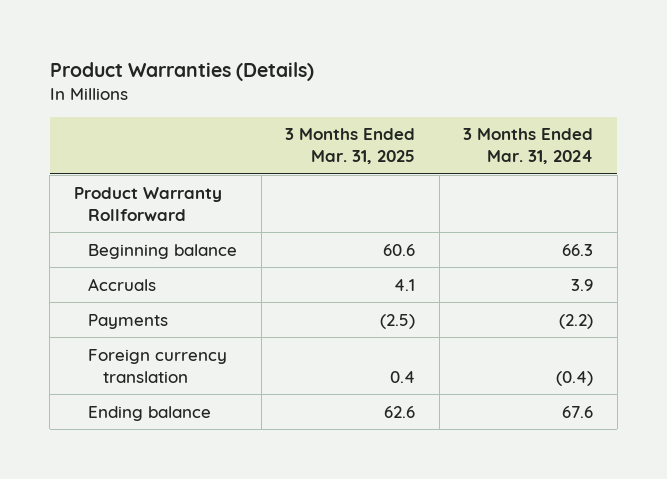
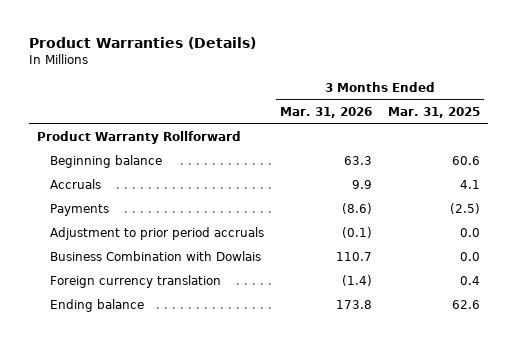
- | 3 Months Ended Mar. 31, 2025 | 3 Months Ended Mar. 31, 2024
+ | 3 Months Ended Mar. 31, 2026 | 3 Months Ended Mar. 31, 2025
+ Adjustment to prior period accruals | (0.1) | 0.0
+ Business Combination with Dowlais | 110.7 | 0.0

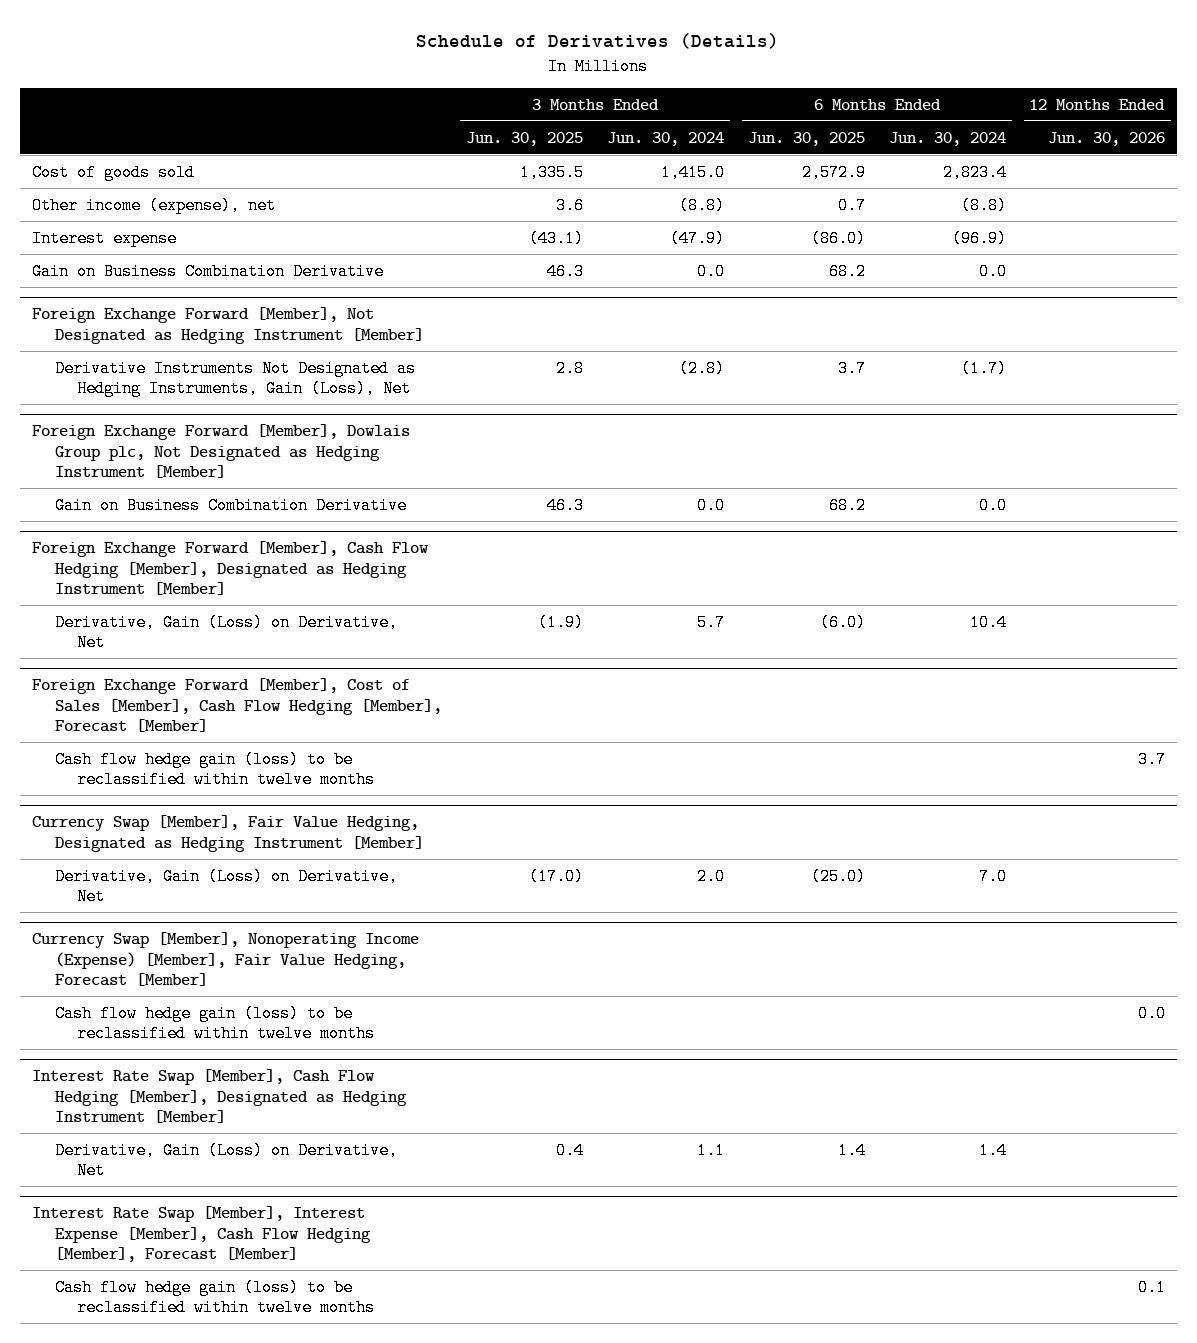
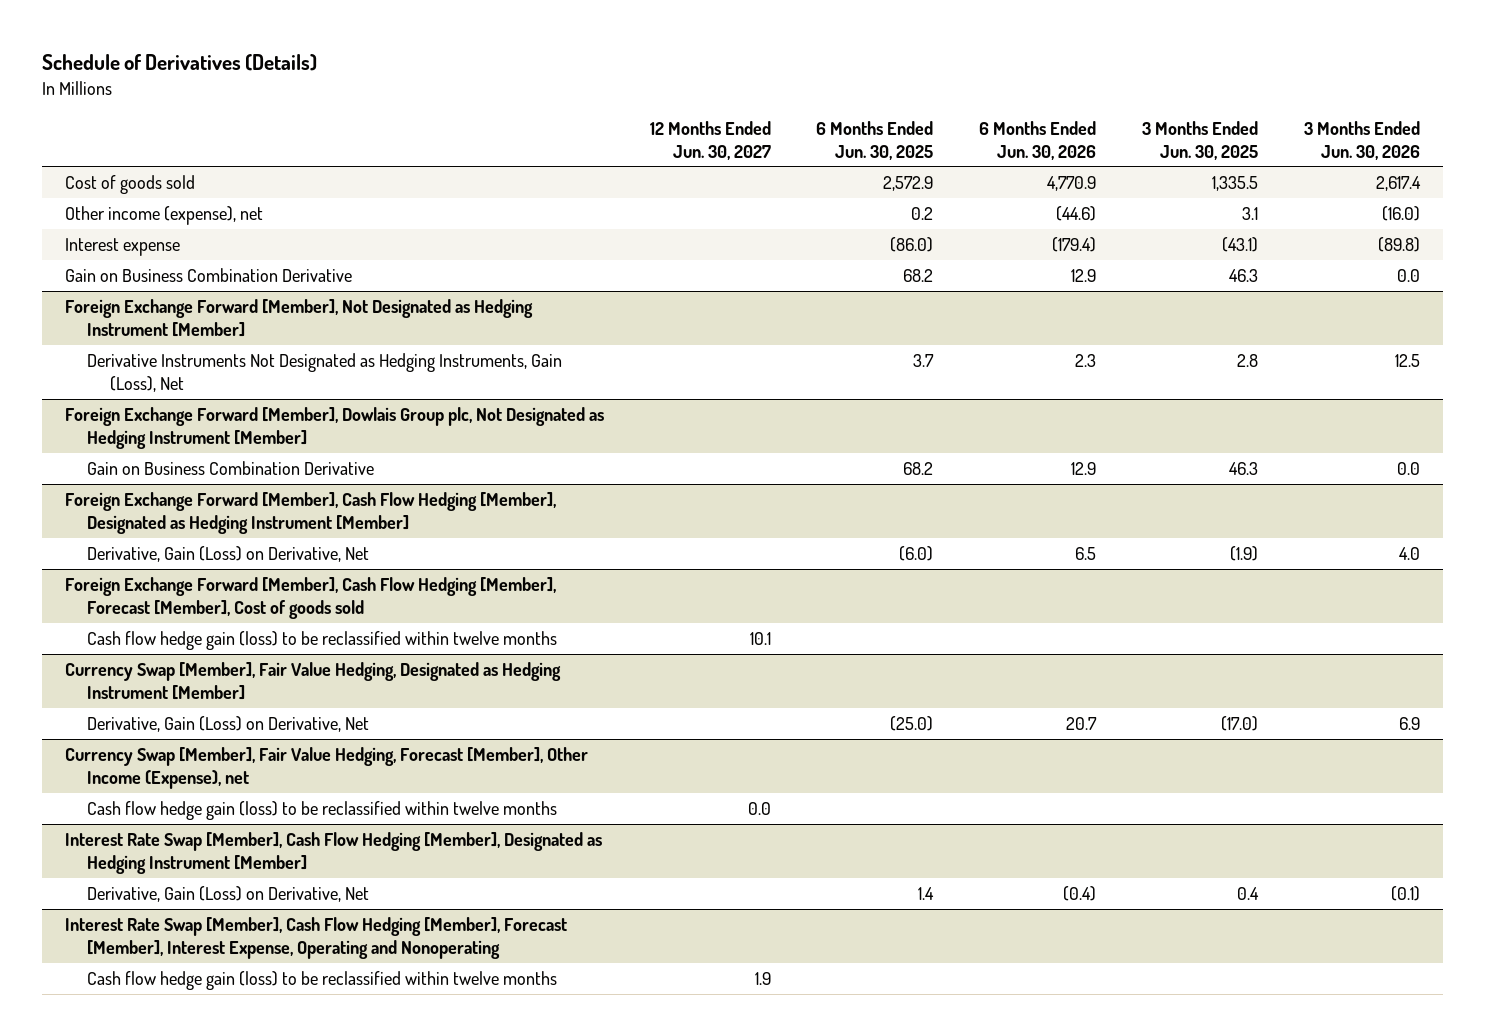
- | 3 Months Ended Jun. 30, 2025 | 3 Months Ended Jun. 30, 2024 | 6 Months Ended Jun. 30, 2025 | 6 Months Ended Jun. 30, 2024 | 12 Months Ended Jun. 30, 2026
+ | 12 Months Ended Jun. 30, 2027 | 6 Months Ended Jun. 30, 2025 | 6 Months Ended Jun. 30, 2026 | 3 Months Ended Jun. 30, 2025 | 3 Months Ended Jun. 30, 2026
- Other income (expense), net | 3.6 | (8.8) | 0.7 | (8.8) |
+ Other income (expense), net | | 0.2 | (44.6) | 3.1 | (16.0)
- Foreign Exchange Forward [Member], Cost of Sales [Member], Cash Flow Hedging [Member], Forecast [Member]
+ Foreign Exchange Forward [Member], Cash Flow Hedging [Member], Forecast [Member], Cost of goods sold
- Currency Swap [Member], Nonoperating Income (Expense) [Member], Fair Value Hedging, Forecast [Member]
+ Currency Swap [Member], Fair Value Hedging, Forecast [Member], Other Income (Expense), net
- Interest Rate Swap [Member], Interest Expense [Member], Cash Flow Hedging [Member], Forecast [Member]
+ Interest Rate Swap [Member], Cash Flow Hedging [Member], Forecast [Member], Interest Expense, Operating and Nonoperating

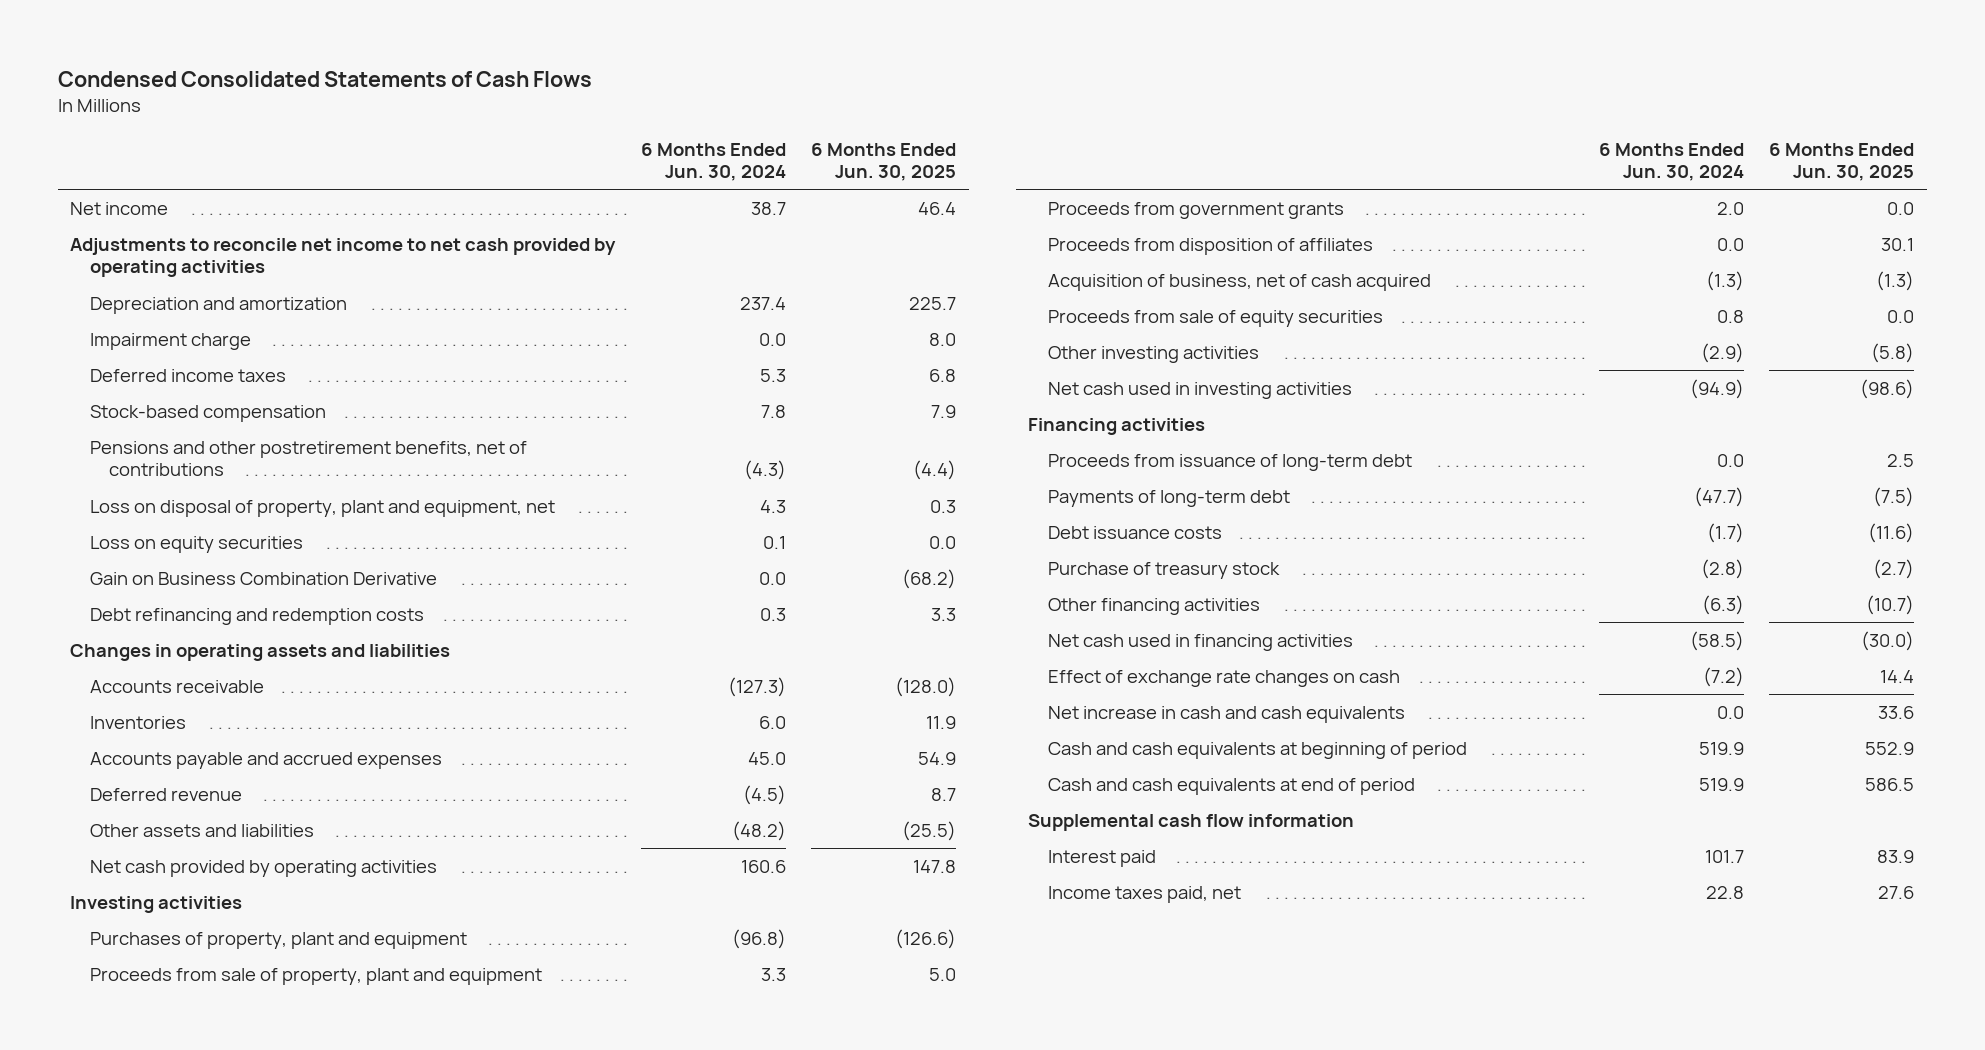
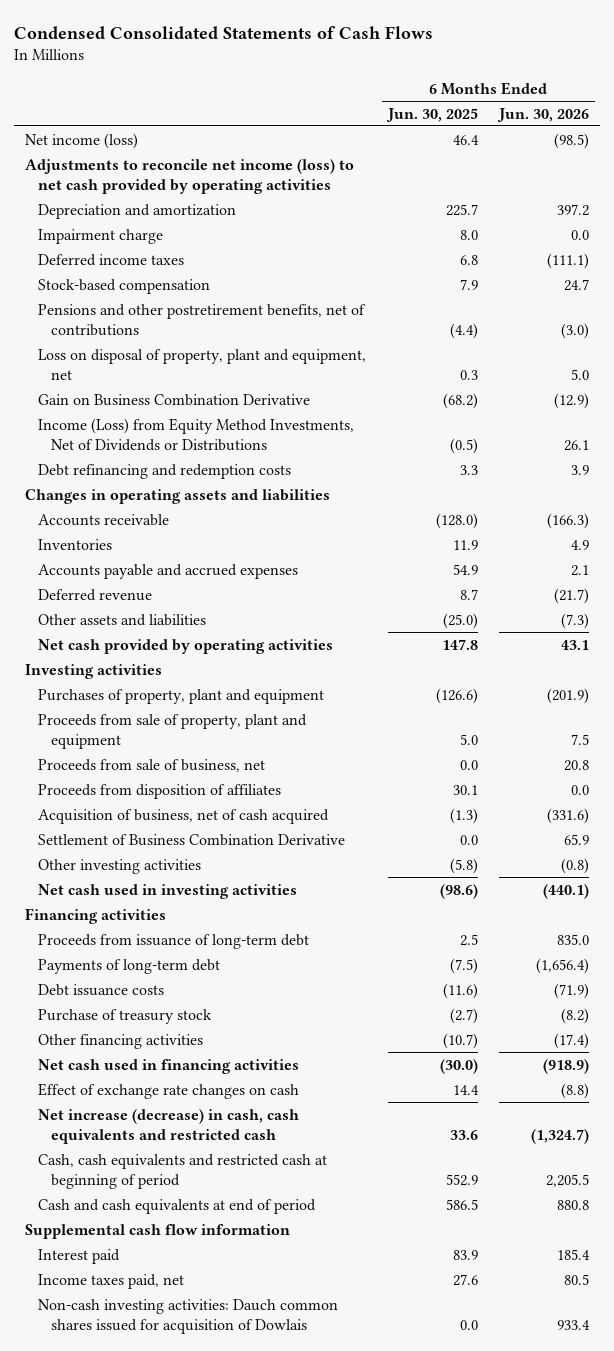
- | 6 Months Ended Jun. 30, 2024 | 6 Months Ended Jun. 30, 2025
+ | 6 Months Ended Jun. 30, 2025 | 6 Months Ended Jun. 30, 2026
- Net income | 38.7 | 46.4
- Adjustments to reconcile net income to net cash provided by operating activities
+ Net income (loss) | 46.4 | (98.5)
+ Adjustments to reconcile net income (loss) to net cash provided by operating activities
- Loss on equity securities | 0.1 | 0.0
+ Income (Loss) from Equity Method Investments, Net of Dividends or Distributions | (0.5) | 26.1
- Other assets and liabilities | (48.2) | (25.5)
+ Other assets and liabilities | (25.0) | (7.3)
- Proceeds from government grants | 2.0 | 0.0
+ Proceeds from sale of business, net | 0.0 | 20.8
- Proceeds from sale of equity securities | 0.8 | 0.0
+ Settlement of Business Combination Derivative | 0.0 | 65.9
- Net increase in cash and cash equivalents | 0.0 | 33.6
- Cash and cash equivalents at beginning of period | 519.9 | 552.9
+ Net increase (decrease) in cash, cash equivalents and restricted cash | 33.6 | (1,324.7)
+ Cash, cash equivalents and restricted cash at beginning of period | 552.9 | 2,205.5
+ Non-cash investing activities: Dauch common shares issued for acquisition of Dowlais | 0.0 | 933.4

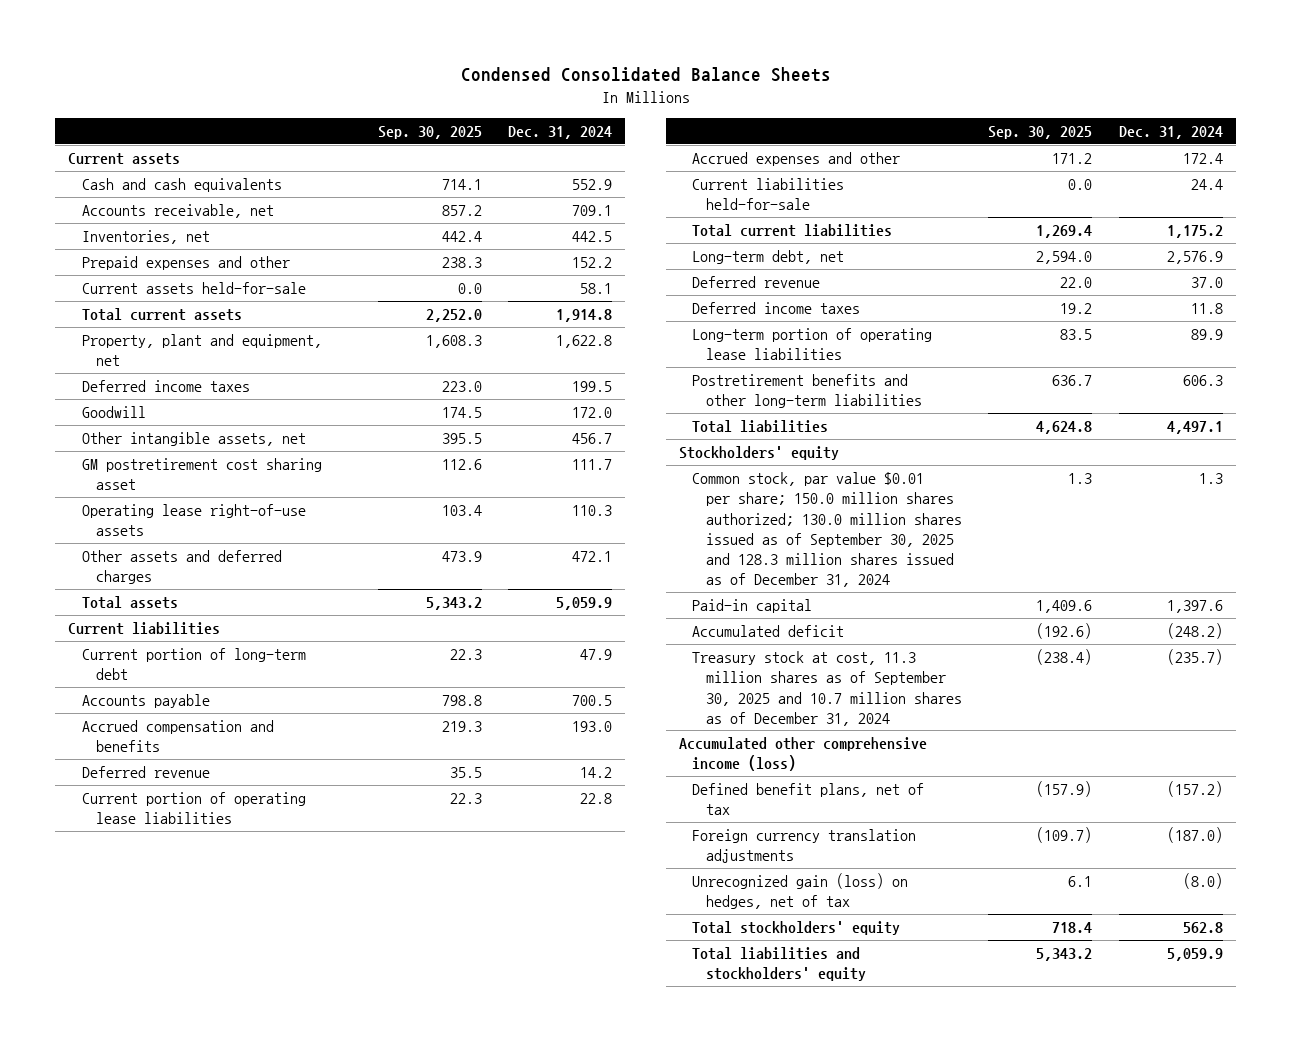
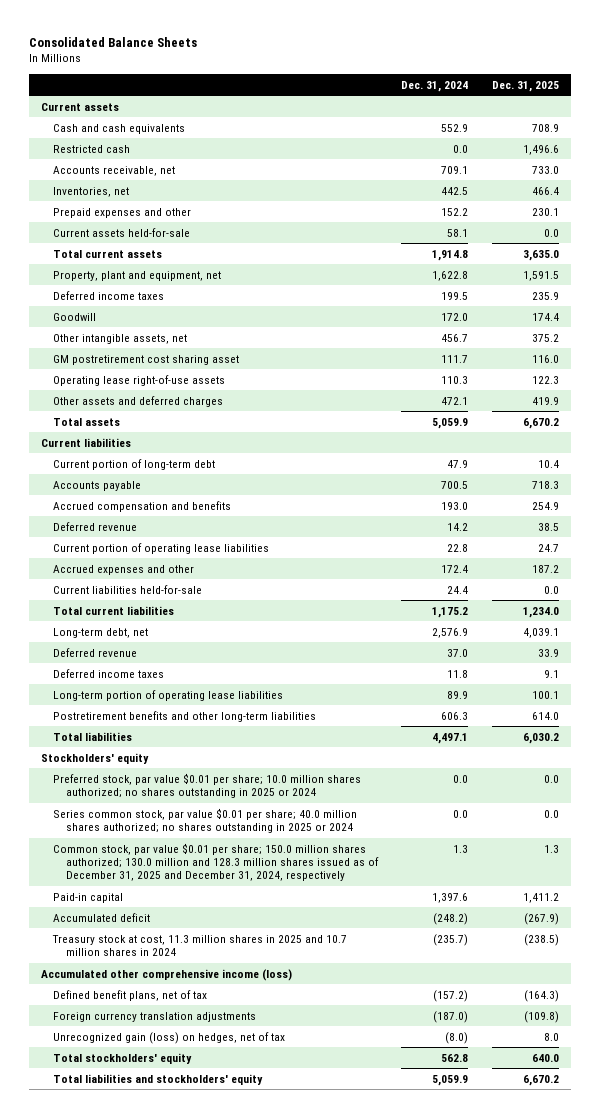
- Condensed Consolidated Balance Sheets
+ Consolidated Balance Sheets
- | Sep. 30, 2025 | Dec. 31, 2024
+ | Dec. 31, 2024 | Dec. 31, 2025
+ Restricted cash | 0.0 | 1,496.6
- Common stock, par value $0.01 per share; 150.0 million shares authorized; 130.0 million shares issued as of September 30, 2025 and 128.3 million shares issued as of December 31, 2024 | 1.3 | 1.3
+ Preferred stock, par value $0.01 per share; 10.0 million shares authorized; no shares outstanding in 2025 or 2024 | 0.0 | 0.0
+ Series common stock, par value $0.01 per share; 40.0 million shares authorized; no shares outstanding in 2025 or 2024 | 0.0 | 0.0
+ Common stock, par value $0.01 per share; 150.0 million shares authorized; 130.0 million and 128.3 million shares issued as of December 31, 2025 and December 31, 2024, respectively | 1.3 | 1.3
- Treasury stock at cost, 11.3 million shares as of September 30, 2025 and 10.7 million shares as of December 31, 2024 | (238.4) | (235.7)
+ Treasury stock at cost, 11.3 million shares in 2025 and 10.7 million shares in 2024 | (235.7) | (238.5)

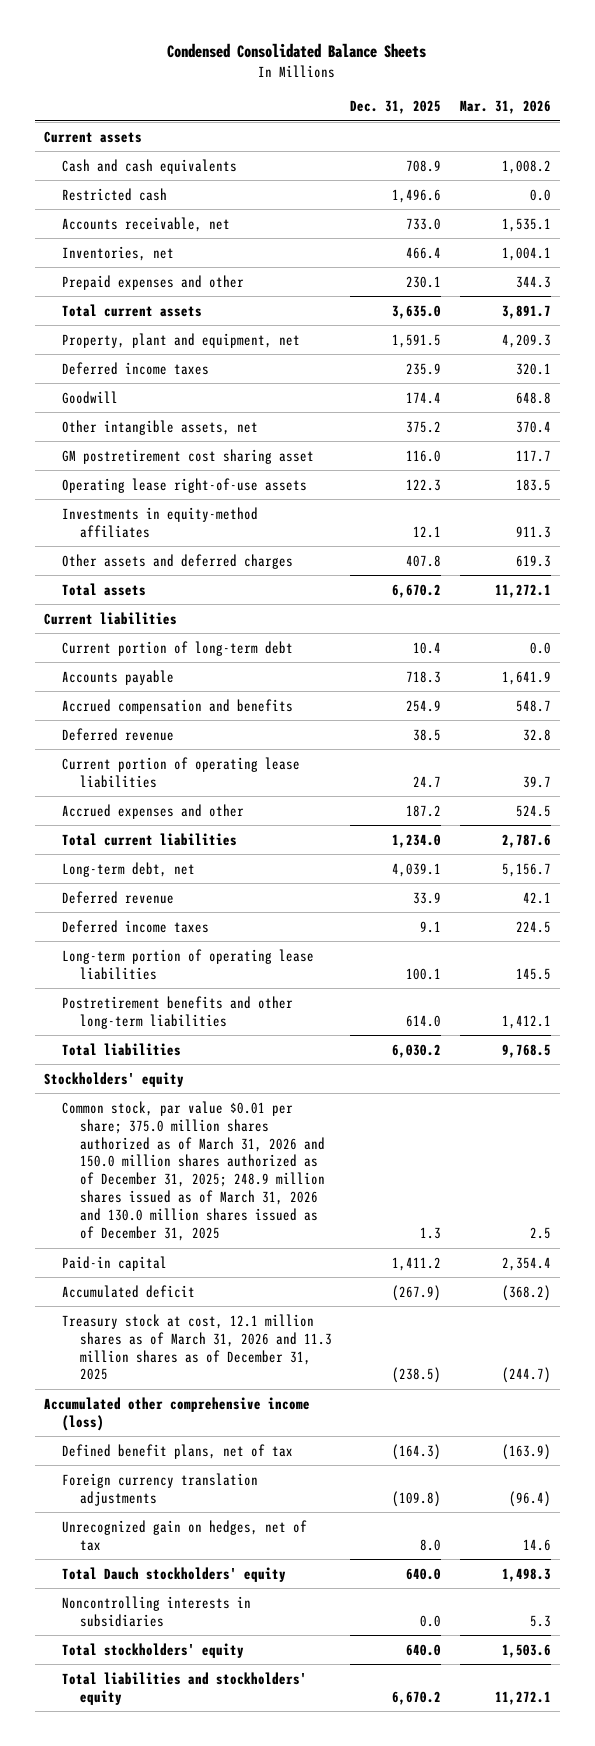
- Consolidated Balance Sheets
+ Condensed Consolidated Balance Sheets
- | Dec. 31, 2024 | Dec. 31, 2025
+ | Dec. 31, 2025 | Mar. 31, 2026
- Current assets held-for-sale | 58.1 | 0.0
- Other assets and deferred charges | 472.1 | 419.9
+ Investments in equity-method affiliates | 12.1 | 911.3
+ Other assets and deferred charges | 407.8 | 619.3
- Current liabilities held-for-sale | 24.4 | 0.0
- Preferred stock, par value $0.01 per share; 10.0 million shares authorized; no shares outstanding in 2025 or 2024 | 0.0 | 0.0
- Series common stock, par value $0.01 per share; 40.0 million shares authorized; no shares outstanding in 2025 or 2024 | 0.0 | 0.0
- Common stock, par value $0.01 per share; 150.0 million shares authorized; 130.0 million and 128.3 million shares issued as of December 31, 2025 and December 31, 2024, respectively | 1.3 | 1.3
+ Common stock, par value $0.01 per share; 375.0 million shares authorized as of March 31, 2026 and 150.0 million shares authorized as of December 31, 2025; 248.9 million shares issued as of March 31, 2026 and 130.0 million shares issued as of December 31, 2025 | 1.3 | 2.5
- Treasury stock at cost, 11.3 million shares in 2025 and 10.7 million shares in 2024 | (235.7) | (238.5)
+ Treasury stock at cost, 12.1 million shares as of March 31, 2026 and 11.3 million shares as of December 31, 2025 | (238.5) | (244.7)
- Unrecognized gain (loss) on hedges, net of tax | (8.0) | 8.0
+ Unrecognized gain on hedges, net of tax | 8.0 | 14.6
+ Total Dauch stockholders' equity | 640.0 | 1,498.3
+ Noncontrolling interests in subsidiaries | 0.0 | 5.3

